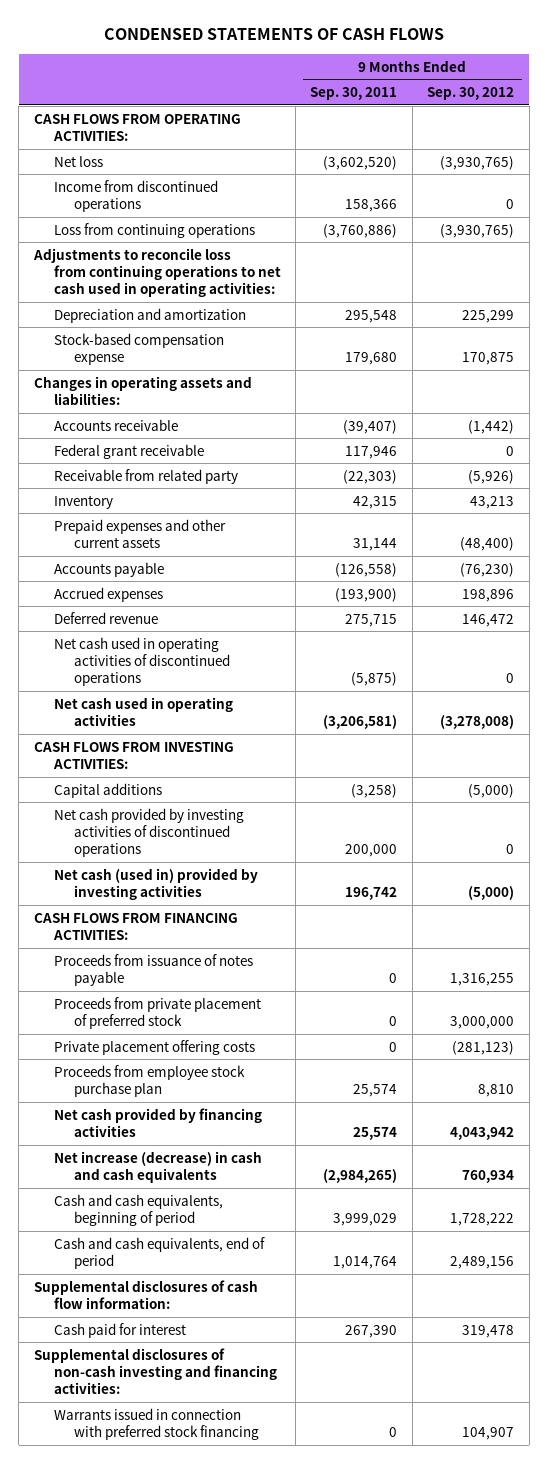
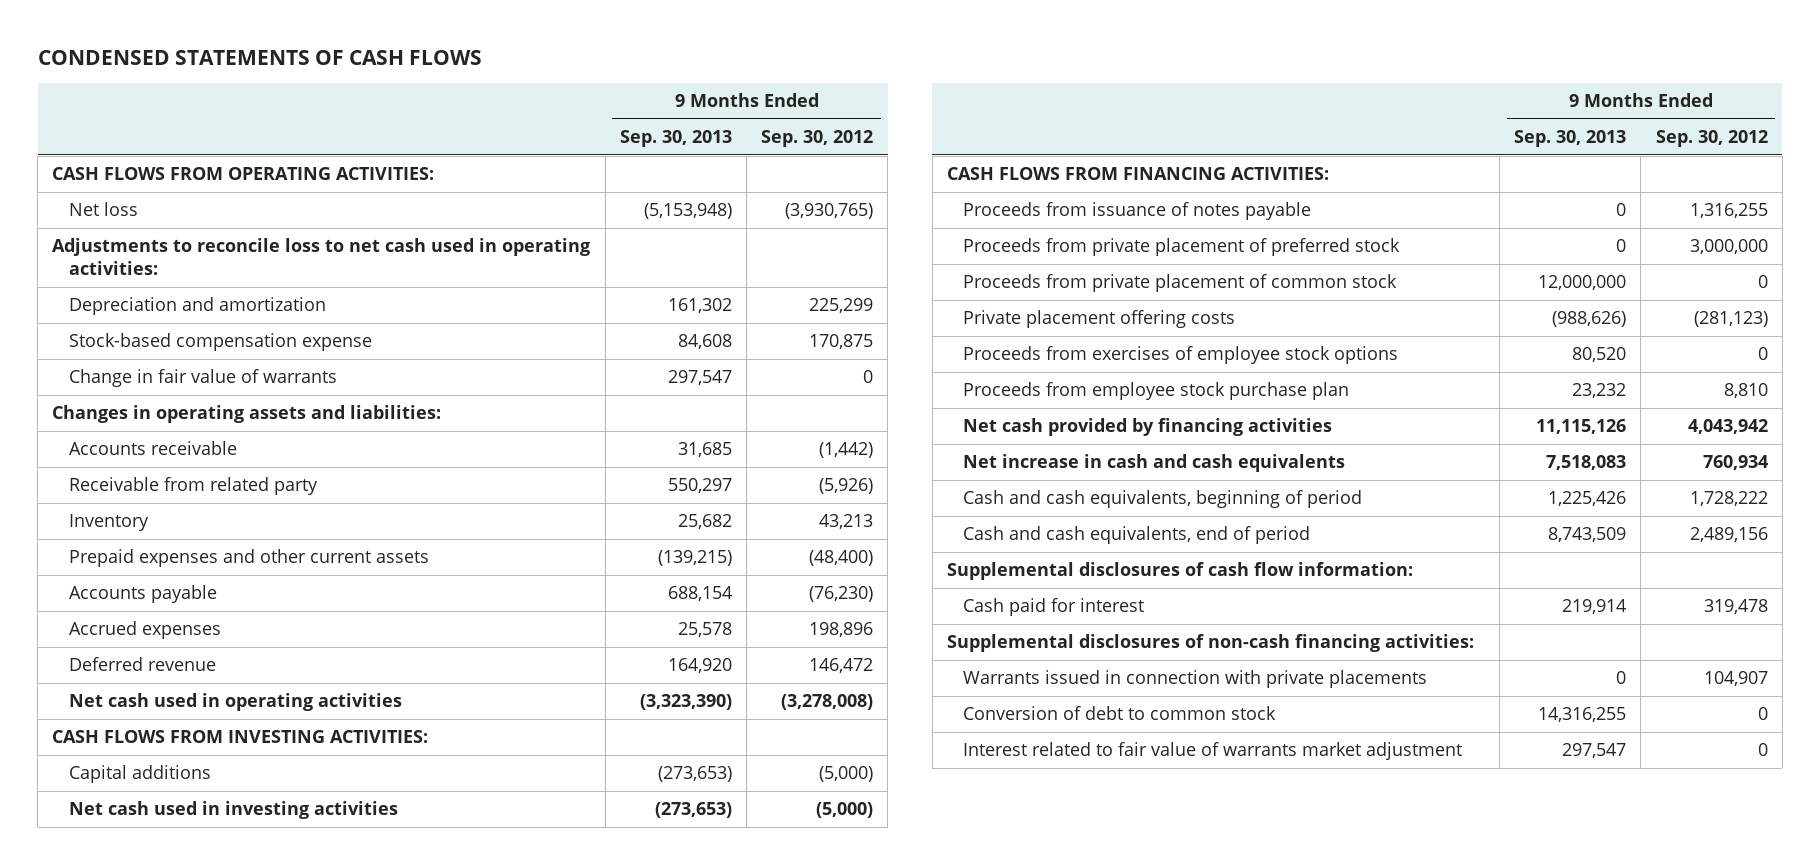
- | 9 Months Ended Sep. 30, 2011 | 9 Months Ended Sep. 30, 2012
+ | 9 Months Ended Sep. 30, 2013 | 9 Months Ended Sep. 30, 2012
- Income from discontinued operations | 158,366 | 0
- Loss from continuing operations | (3,760,886) | (3,930,765)
- Adjustments to reconcile loss from continuing operations to net cash used in operating activities:
+ Adjustments to reconcile loss to net cash used in operating activities:
+ Change in fair value of warrants | 297,547 | 0
- Federal grant receivable | 117,946 | 0
- Net cash used in operating activities of discontinued operations | (5,875) | 0
- Net cash provided by investing activities of discontinued operations | 200,000 | 0
- Net cash (used in) provided by investing activities | 196,742 | (5,000)
+ Net cash used in investing activities | (273,653) | (5,000)
+ Proceeds from private placement of common stock | 12,000,000 | 0
+ Proceeds from exercises of employee stock options | 80,520 | 0
- Net increase (decrease) in cash and cash equivalents | (2,984,265) | 760,934
+ Net increase in cash and cash equivalents | 7,518,083 | 760,934
- Supplemental disclosures of non-cash investing and financing activities:
- Warrants issued in connection with preferred stock financing | 0 | 104,907
+ Supplemental disclosures of non-cash financing activities:
+ Warrants issued in connection with private placements | 0 | 104,907
+ Conversion of debt to common stock | 14,316,255 | 0
+ Interest related to fair value of warrants market adjustment | 297,547 | 0

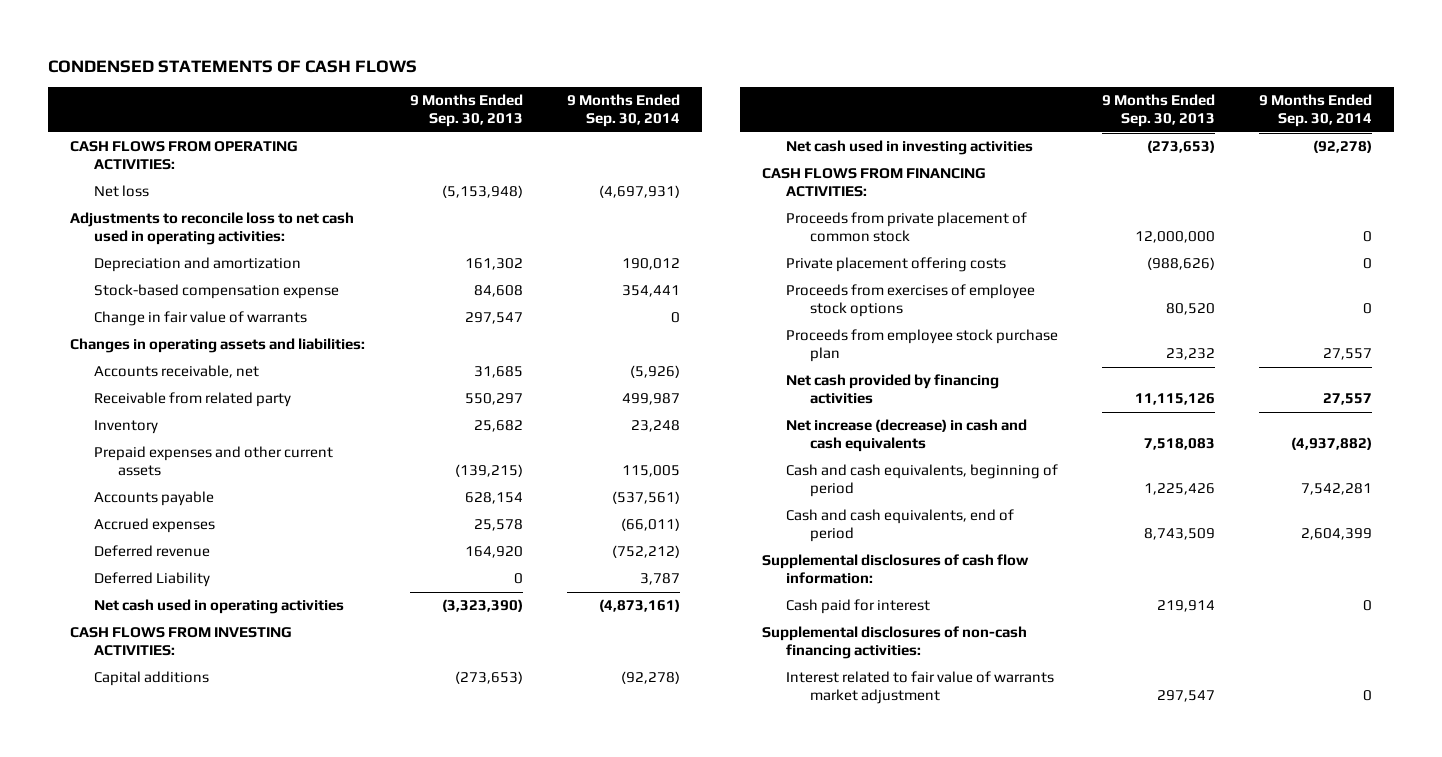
- | 9 Months Ended Sep. 30, 2013 | 9 Months Ended Sep. 30, 2012
+ | 9 Months Ended Sep. 30, 2013 | 9 Months Ended Sep. 30, 2014
- Accounts receivable | 31,685 | (1,442)
+ Accounts receivable, net | 31,685 | (5,926)
- Accounts payable | 688,154 | (76,230)
+ Accounts payable | 628,154 | (537,561)
+ Deferred Liability | 0 | 3,787
- Proceeds from issuance of notes payable | 0 | 1,316,255
- Proceeds from private placement of preferred stock | 0 | 3,000,000
- Net increase in cash and cash equivalents | 7,518,083 | 760,934
+ Net increase (decrease) in cash and cash equivalents | 7,518,083 | (4,937,882)
- Warrants issued in connection with private placements | 0 | 104,907
- Conversion of debt to common stock | 14,316,255 | 0

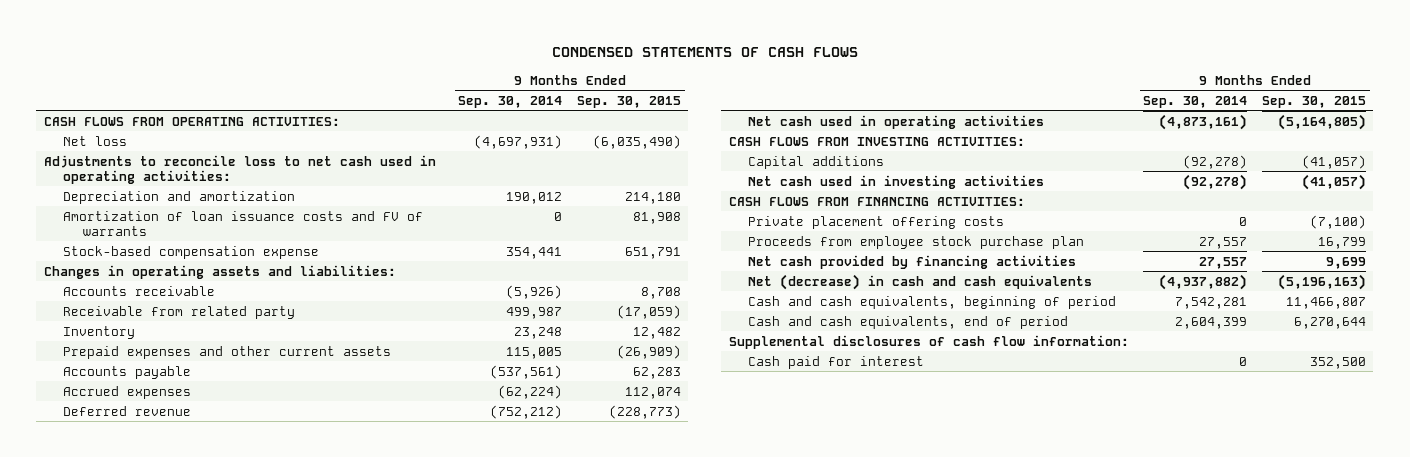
- | 9 Months Ended Sep. 30, 2013 | 9 Months Ended Sep. 30, 2014
+ | 9 Months Ended Sep. 30, 2014 | 9 Months Ended Sep. 30, 2015
+ Amortization of loan issuance costs and FV of warrants | 0 | 81,908
- Change in fair value of warrants | 297,547 | 0
- Accounts receivable, net | 31,685 | (5,926)
+ Accounts receivable | (5,926) | 8,708
- Accrued expenses | 25,578 | (66,011)
+ Accrued expenses | (62,224) | 112,074
- Deferred Liability | 0 | 3,787
- Proceeds from private placement of common stock | 12,000,000 | 0
- Proceeds from exercises of employee stock options | 80,520 | 0
- Net increase (decrease) in cash and cash equivalents | 7,518,083 | (4,937,882)
+ Net (decrease) in cash and cash equivalents | (4,937,882) | (5,196,163)
- Supplemental disclosures of non-cash financing activities:
- Interest related to fair value of warrants market adjustment | 297,547 | 0

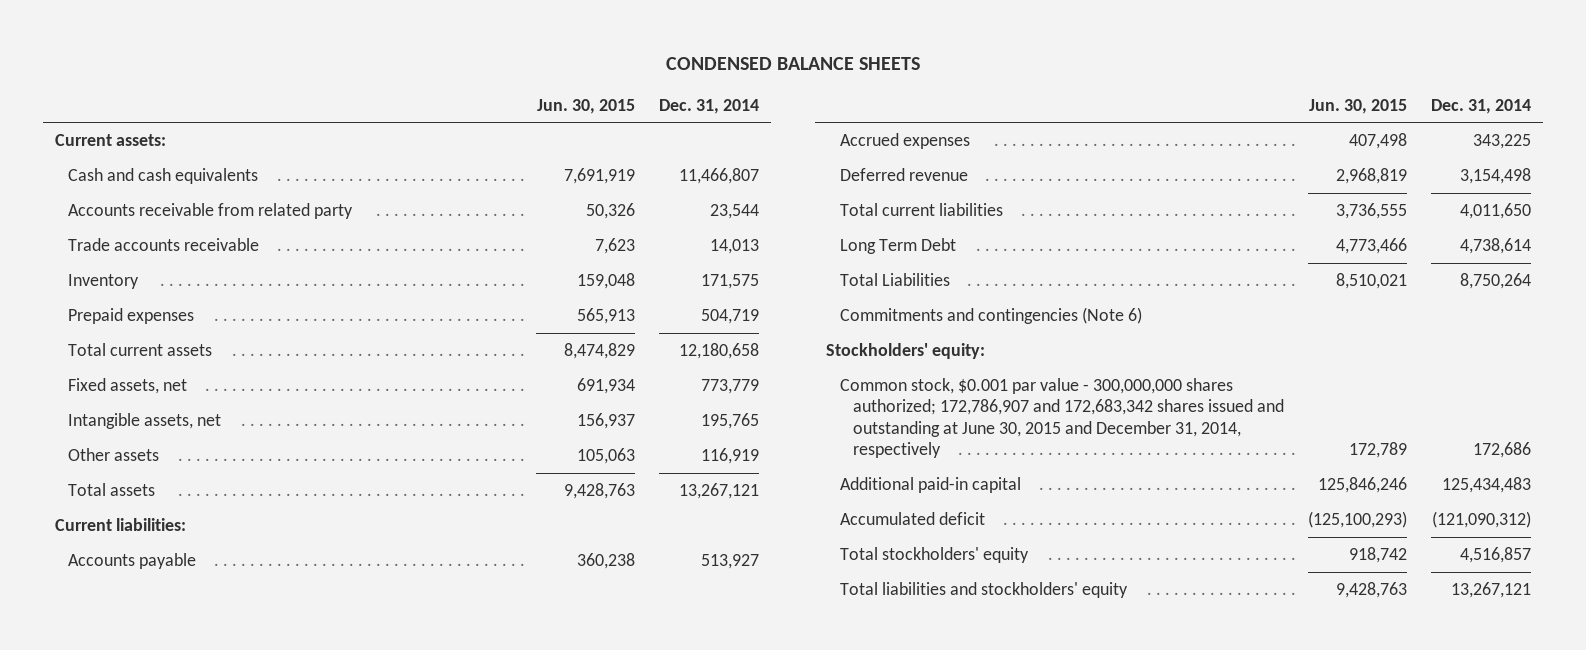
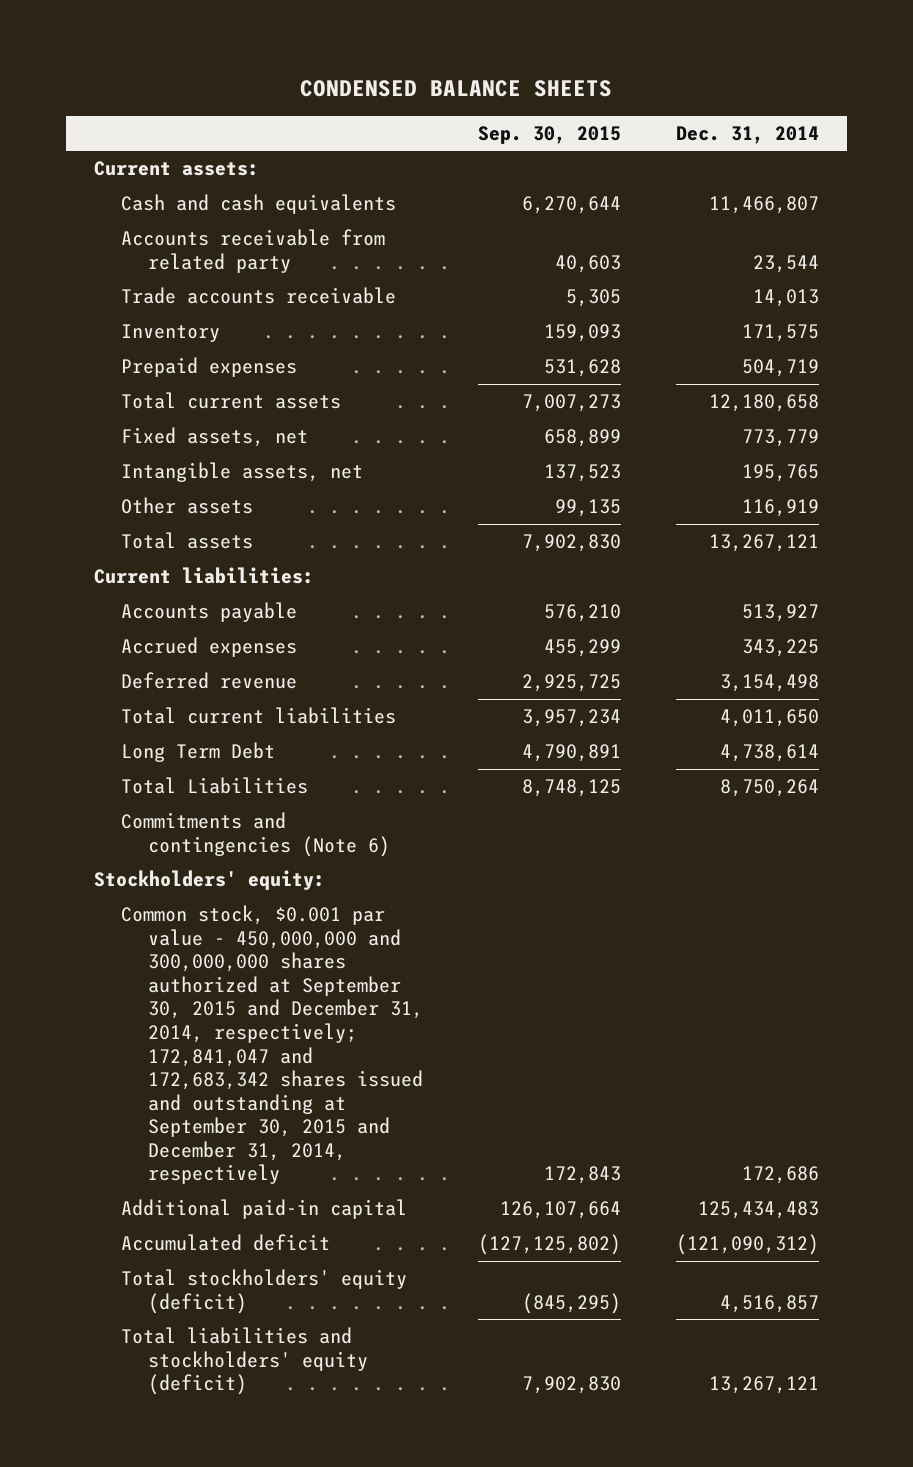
- | Jun. 30, 2015 | Dec. 31, 2014
+ | Sep. 30, 2015 | Dec. 31, 2014
- Common stock, $0.001 par value - 300,000,000 shares authorized; 172,786,907 and 172,683,342 shares issued and outstanding at June 30, 2015 and December 31, 2014, respectively | 172,789 | 172,686
+ Common stock, $0.001 par value - 450,000,000 and 300,000,000 shares authorized at September 30, 2015 and December 31, 2014, respectively; 172,841,047 and 172,683,342 shares issued and outstanding at September 30, 2015 and December 31, 2014, respectively | 172,843 | 172,686
- Total stockholders' equity | 918,742 | 4,516,857
- Total liabilities and stockholders' equity | 9,428,763 | 13,267,121
+ Total stockholders' equity (deficit) | (845,295) | 4,516,857
+ Total liabilities and stockholders' equity (deficit) | 7,902,830 | 13,267,121

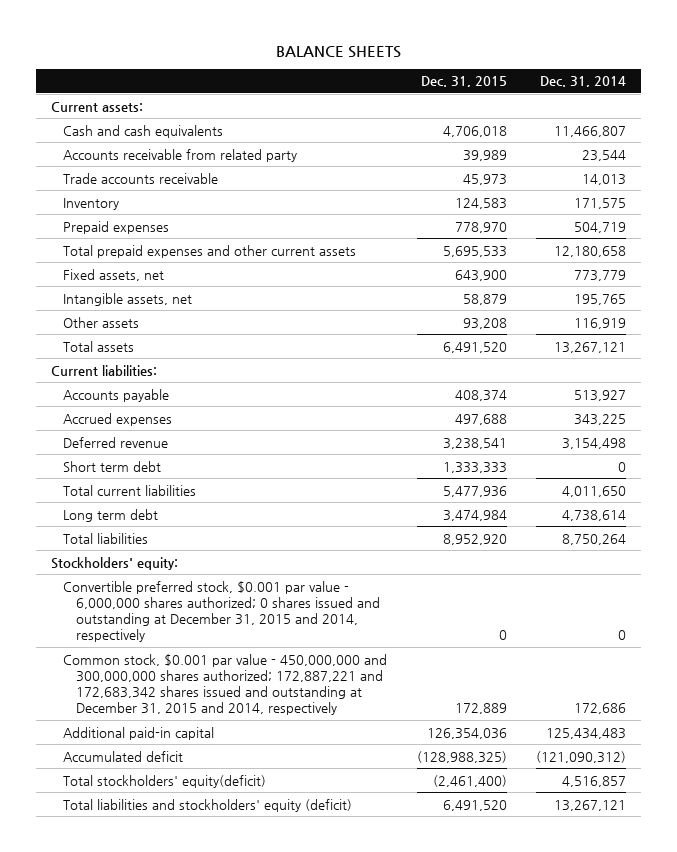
- CONDENSED BALANCE SHEETS
+ BALANCE SHEETS
- | Sep. 30, 2015 | Dec. 31, 2014
+ | Dec. 31, 2015 | Dec. 31, 2014
- Total current assets | 7,007,273 | 12,180,658
+ Total prepaid expenses and other current assets | 5,695,533 | 12,180,658
+ Short term debt | 1,333,333 | 0
- Long Term Debt | 4,790,891 | 4,738,614
- Total Liabilities | 8,748,125 | 8,750,264
- Commitments and contingencies (Note 6)
+ Long term debt | 3,474,984 | 4,738,614
+ Total liabilities | 8,952,920 | 8,750,264
- Common stock, $0.001 par value - 450,000,000 and 300,000,000 shares authorized at September 30, 2015 and December 31, 2014, respectively; 172,841,047 and 172,683,342 shares issued and outstanding at September 30, 2015 and December 31, 2014, respectively | 172,843 | 172,686
+ Convertible preferred stock, $0.001 par value - 6,000,000 shares authorized; 0 shares issued and outstanding at December 31, 2015 and 2014, respectively | 0 | 0
+ Common stock, $0.001 par value - 450,000,000 and 300,000,000 shares authorized; 172,887,221 and 172,683,342 shares issued and outstanding at December 31, 2015 and 2014, respectively | 172,889 | 172,686
- Total stockholders' equity (deficit) | (845,295) | 4,516,857
+ Total stockholders' equity(deficit) | (2,461,400) | 4,516,857

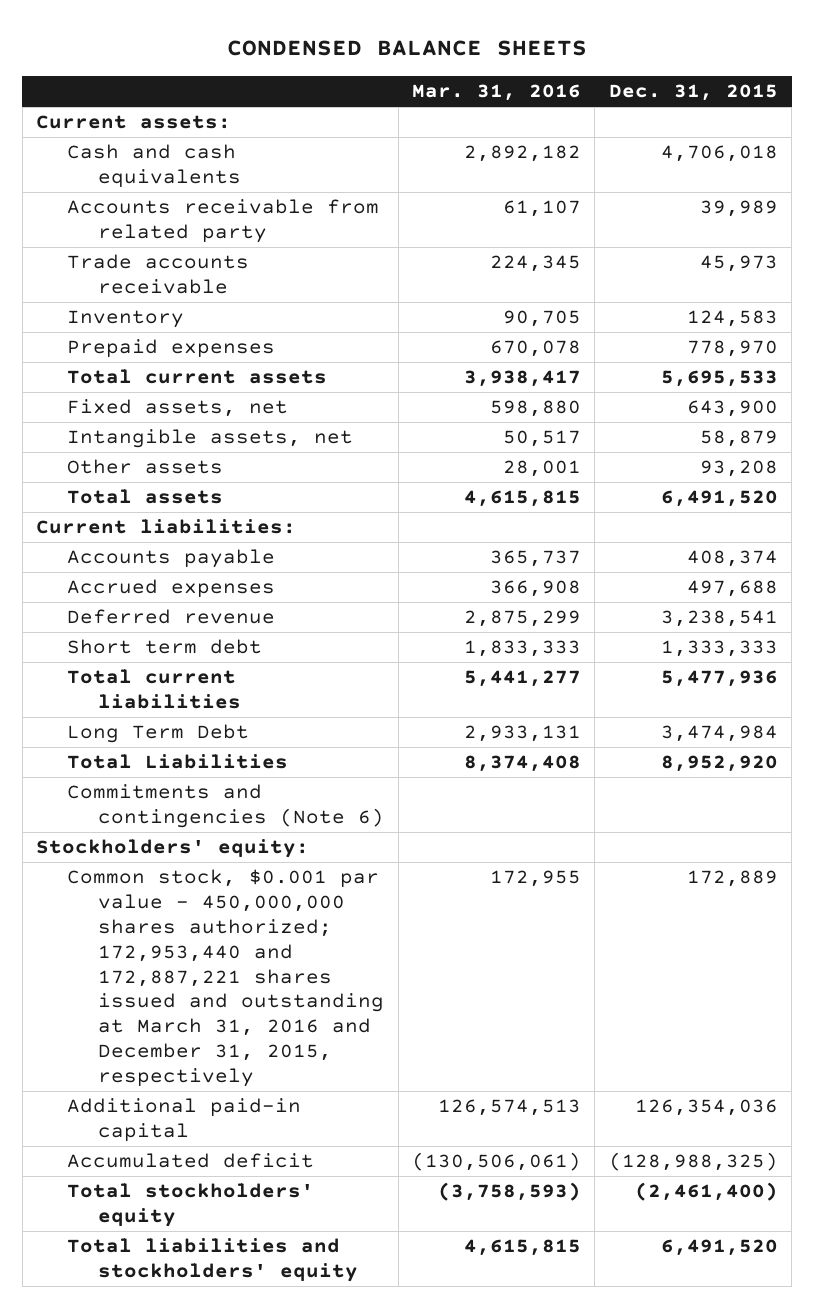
- BALANCE SHEETS
+ CONDENSED BALANCE SHEETS
- | Dec. 31, 2015 | Dec. 31, 2014
+ | Mar. 31, 2016 | Dec. 31, 2015
- Total prepaid expenses and other current assets | 5,695,533 | 12,180,658
+ Total current assets | 3,938,417 | 5,695,533
- Long term debt | 3,474,984 | 4,738,614
- Total liabilities | 8,952,920 | 8,750,264
+ Long Term Debt | 2,933,131 | 3,474,984
+ Total Liabilities | 8,374,408 | 8,952,920
+ Commitments and contingencies (Note 6)
- Convertible preferred stock, $0.001 par value - 6,000,000 shares authorized; 0 shares issued and outstanding at December 31, 2015 and 2014, respectively | 0 | 0
- Common stock, $0.001 par value - 450,000,000 and 300,000,000 shares authorized; 172,887,221 and 172,683,342 shares issued and outstanding at December 31, 2015 and 2014, respectively | 172,889 | 172,686
+ Common stock, $0.001 par value - 450,000,000 shares authorized; 172,953,440 and 172,887,221 shares issued and outstanding at March 31, 2016 and December 31, 2015, respectively | 172,955 | 172,889
- Total stockholders' equity(deficit) | (2,461,400) | 4,516,857
- Total liabilities and stockholders' equity (deficit) | 6,491,520 | 13,267,121
+ Total stockholders' equity | (3,758,593) | (2,461,400)
+ Total liabilities and stockholders' equity | 4,615,815 | 6,491,520

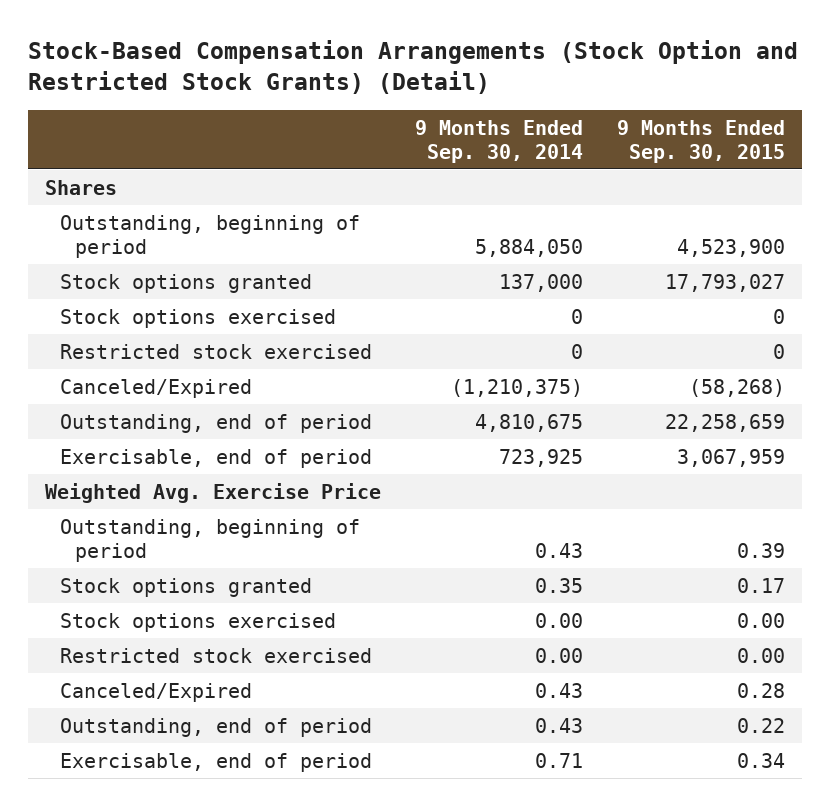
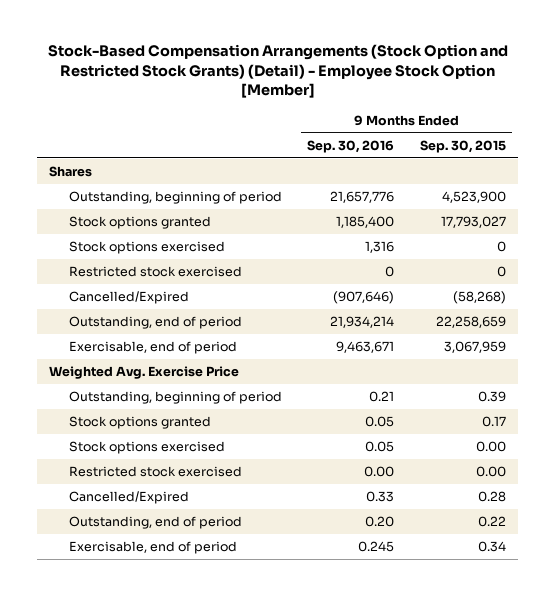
- Stock-Based Compensation Arrangements (Stock Option and Restricted Stock Grants) (Detail)
+ Stock-Based Compensation Arrangements (Stock Option and Restricted Stock Grants) (Detail) - Employee Stock Option [Member]
- | 9 Months Ended Sep. 30, 2014 | 9 Months Ended Sep. 30, 2015
+ | 9 Months Ended Sep. 30, 2016 | 9 Months Ended Sep. 30, 2015
- Canceled/Expired | (1,210,375) | (58,268)
+ Cancelled/Expired | (907,646) | (58,268)
- Canceled/Expired | 0.43 | 0.28
+ Cancelled/Expired | 0.33 | 0.28

